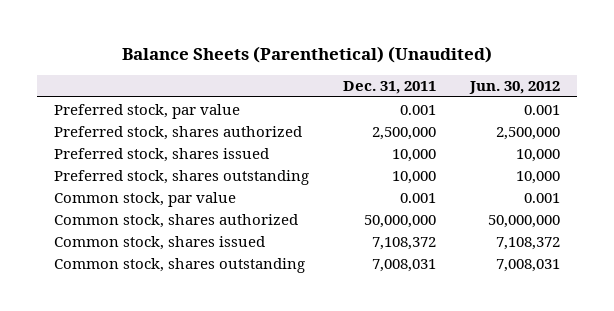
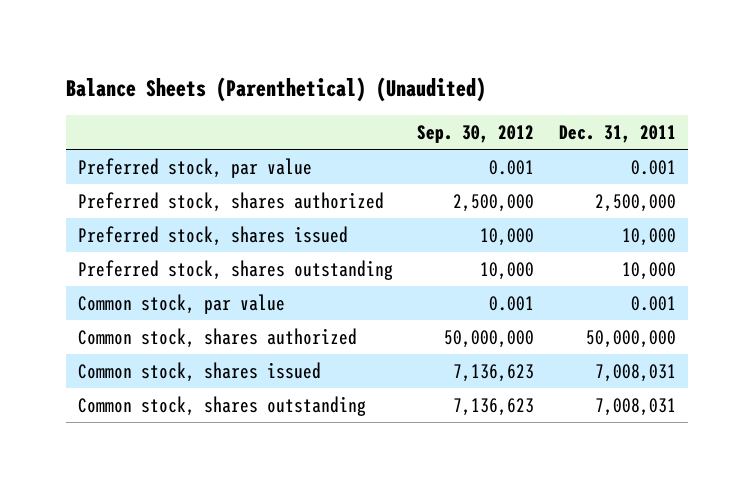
- | Dec. 31, 2011 | Jun. 30, 2012
+ | Sep. 30, 2012 | Dec. 31, 2011
- Common stock, shares issued | 7,108,372 | 7,108,372
+ Common stock, shares issued | 7,136,623 | 7,008,031

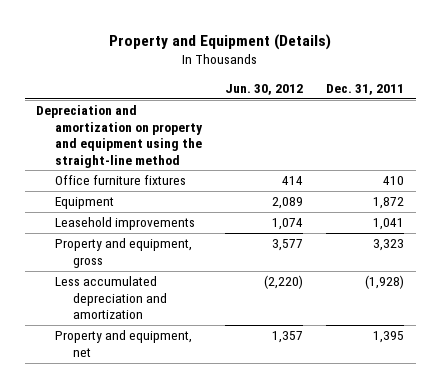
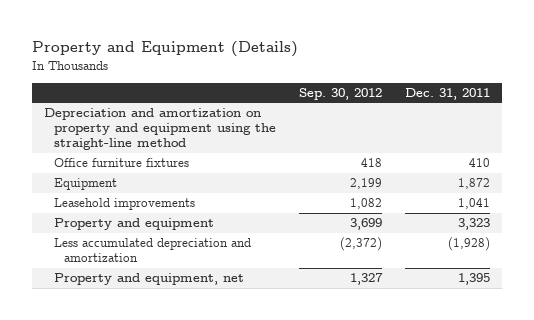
- | Jun. 30, 2012 | Dec. 31, 2011
+ | Sep. 30, 2012 | Dec. 31, 2011
- Property and equipment, gross | 3,577 | 3,323
+ Property and equipment | 3,699 | 3,323

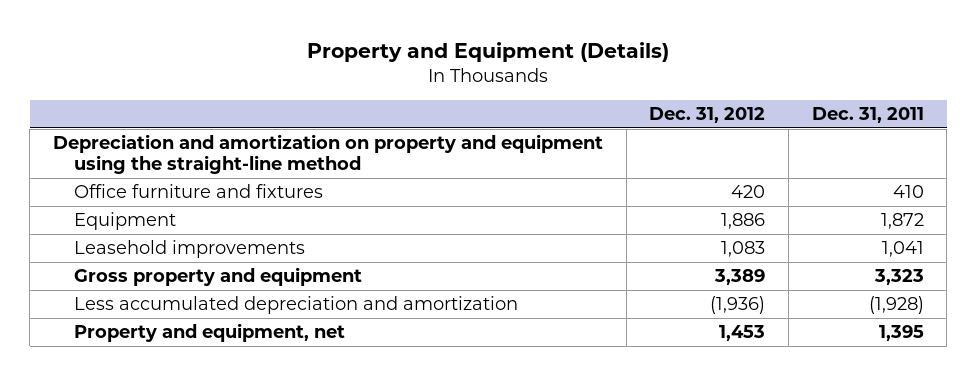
- | Sep. 30, 2012 | Dec. 31, 2011
+ | Dec. 31, 2012 | Dec. 31, 2011
- Office furniture fixtures | 418 | 410
+ Office furniture and fixtures | 420 | 410
- Property and equipment | 3,699 | 3,323
+ Gross property and equipment | 3,389 | 3,323

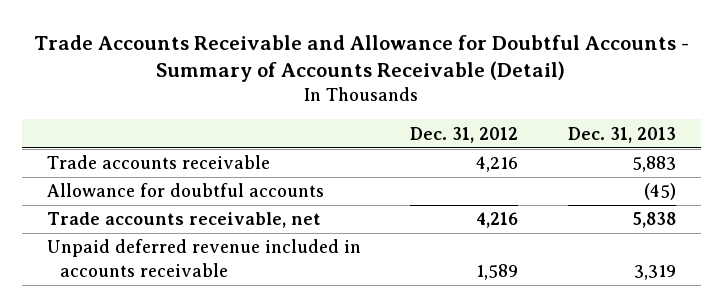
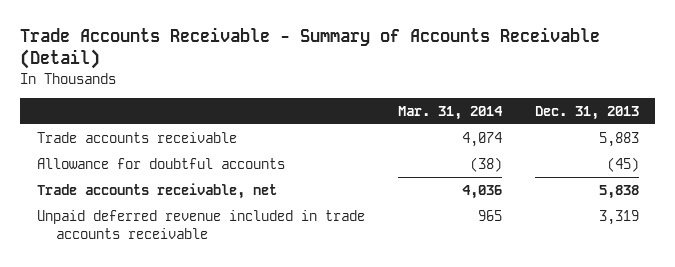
- Trade Accounts Receivable and Allowance for Doubtful Accounts - Summary of Accounts Receivable (Detail)
+ Trade Accounts Receivable - Summary of Accounts Receivable (Detail)
- | Dec. 31, 2012 | Dec. 31, 2013
+ | Mar. 31, 2014 | Dec. 31, 2013
- Unpaid deferred revenue included in accounts receivable | 1,589 | 3,319
+ Unpaid deferred revenue included in trade accounts receivable | 965 | 3,319

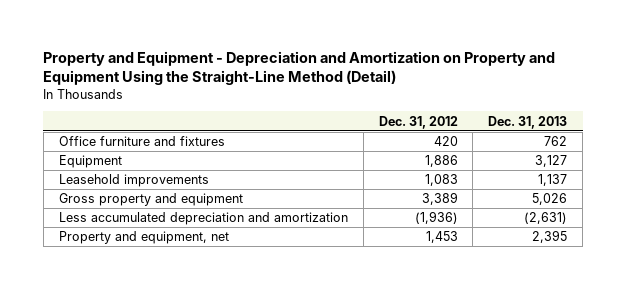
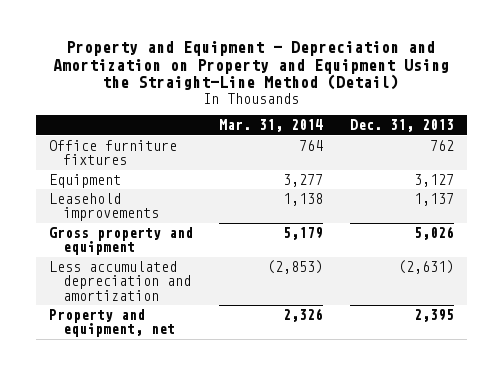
- | Dec. 31, 2012 | Dec. 31, 2013
+ | Mar. 31, 2014 | Dec. 31, 2013
- Office furniture and fixtures | 420 | 762
+ Office furniture fixtures | 764 | 762

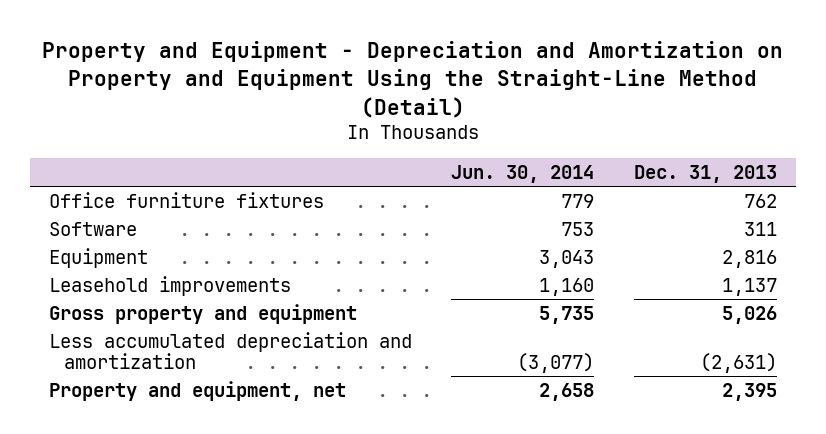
- | Mar. 31, 2014 | Dec. 31, 2013
+ | Jun. 30, 2014 | Dec. 31, 2013
- Equipment | 3,277 | 3,127
+ Software | 753 | 311
+ Equipment | 3,043 | 2,816

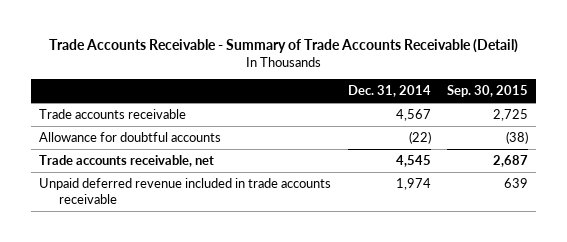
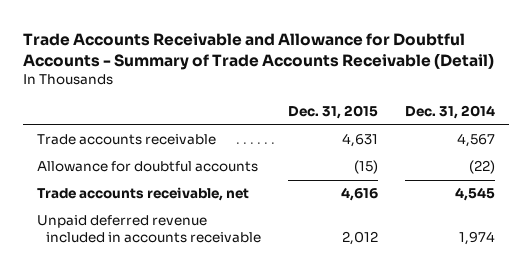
- Trade Accounts Receivable - Summary of Trade Accounts Receivable (Detail)
+ Trade Accounts Receivable and Allowance for Doubtful Accounts - Summary of Trade Accounts Receivable (Detail)
- | Dec. 31, 2014 | Sep. 30, 2015
+ | Dec. 31, 2015 | Dec. 31, 2014
- Unpaid deferred revenue included in trade accounts receivable | 1,974 | 639
+ Unpaid deferred revenue included in accounts receivable | 2,012 | 1,974

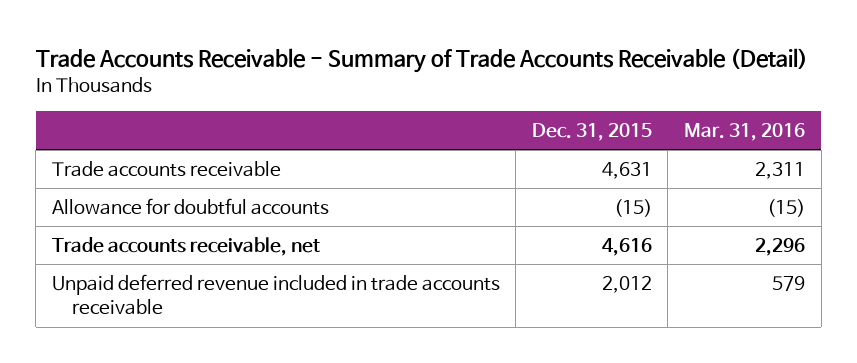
- Trade Accounts Receivable and Allowance for Doubtful Accounts - Summary of Trade Accounts Receivable (Detail)
+ Trade Accounts Receivable - Summary of Trade Accounts Receivable (Detail)
- | Dec. 31, 2015 | Dec. 31, 2014
+ | Dec. 31, 2015 | Mar. 31, 2016
- Unpaid deferred revenue included in accounts receivable | 2,012 | 1,974
+ Unpaid deferred revenue included in trade accounts receivable | 2,012 | 579

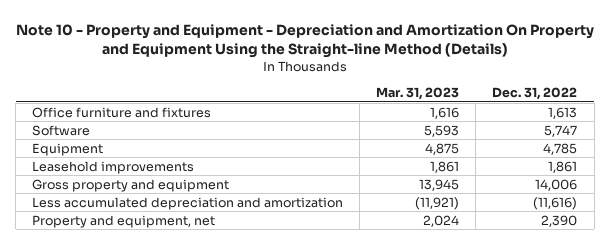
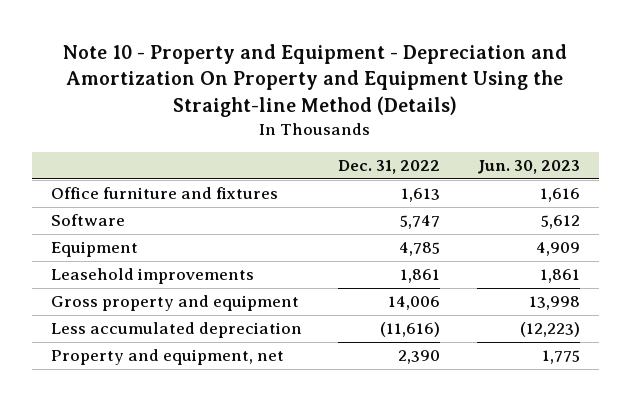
- | Mar. 31, 2023 | Dec. 31, 2022
+ | Dec. 31, 2022 | Jun. 30, 2023
- Less accumulated depreciation and amortization | (11,921) | (11,616)
+ Less accumulated depreciation | (11,616) | (12,223)

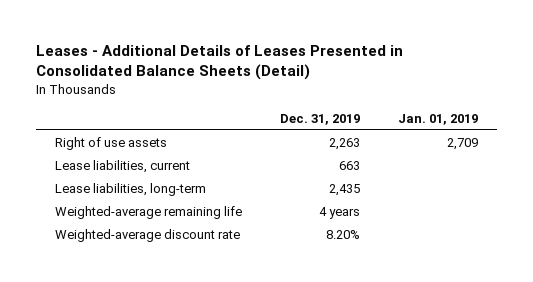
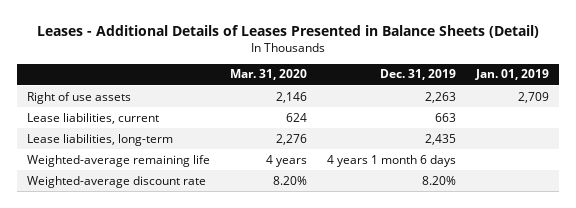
- Leases - Additional Details of Leases Presented in Consolidated Balance Sheets (Detail)
+ Leases - Additional Details of Leases Presented in Balance Sheets (Detail)
- | Dec. 31, 2019 | Jan. 01, 2019
+ | Mar. 31, 2020 | Dec. 31, 2019 | Jan. 01, 2019
- Weighted-average remaining life | 4 years |
+ Weighted-average remaining life | 4 years | 4 years 1 month 6 days |

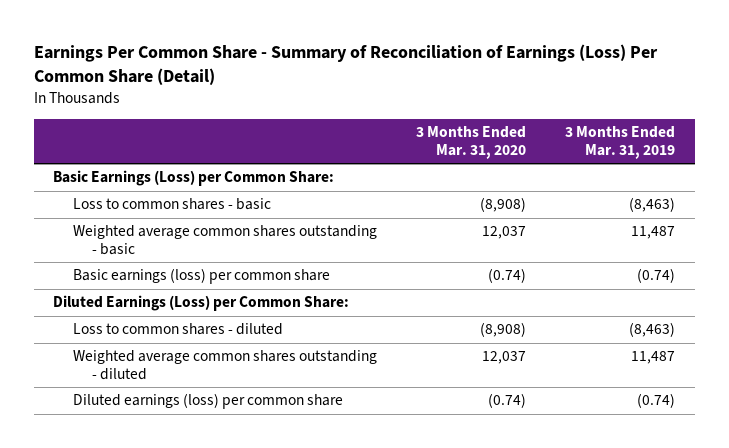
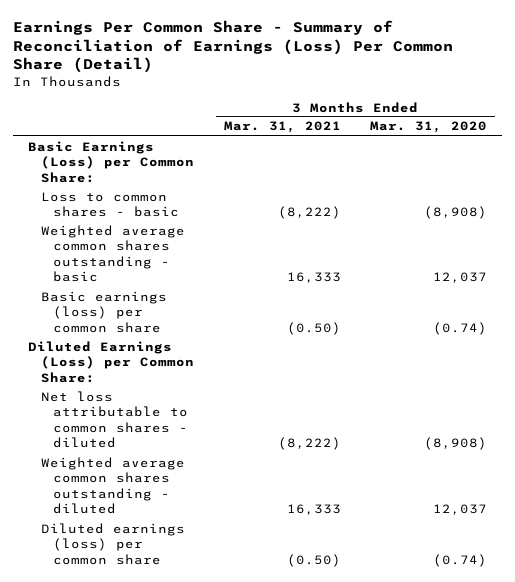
- | 3 Months Ended Mar. 31, 2020 | 3 Months Ended Mar. 31, 2019
+ | 3 Months Ended Mar. 31, 2021 | 3 Months Ended Mar. 31, 2020
- Loss to common shares - diluted | (8,908) | (8,463)
+ Net loss attributable to common shares - diluted | (8,222) | (8,908)

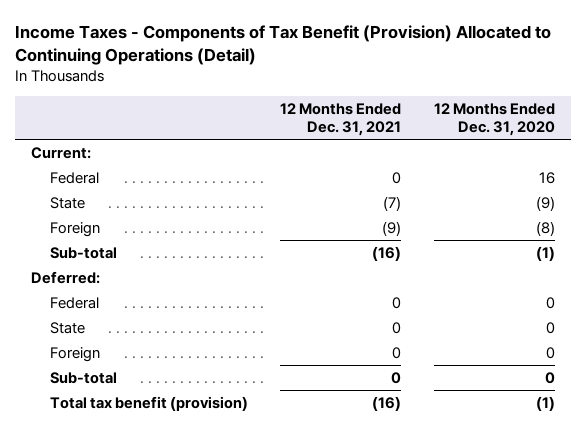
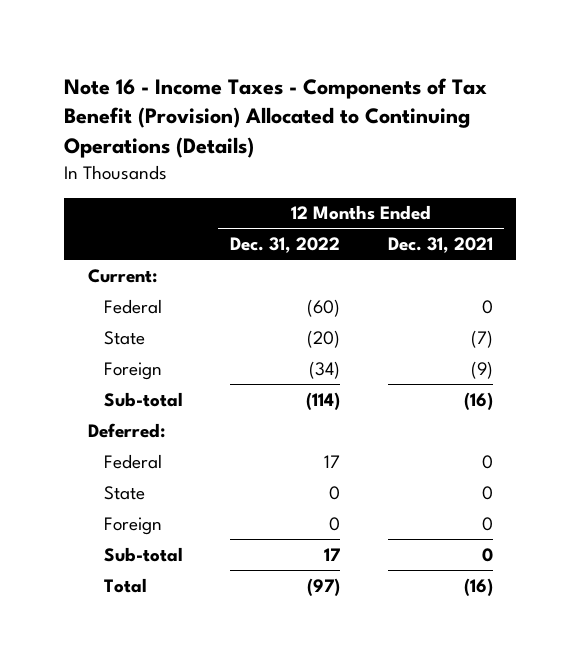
- Income Taxes - Components of Tax Benefit (Provision) Allocated to Continuing Operations (Detail)
+ Note 16 - Income Taxes - Components of Tax Benefit (Provision) Allocated to Continuing Operations (Details)
- | 12 Months Ended Dec. 31, 2021 | 12 Months Ended Dec. 31, 2020
+ | 12 Months Ended Dec. 31, 2022 | 12 Months Ended Dec. 31, 2021
- Total tax benefit (provision) | (16) | (1)
+ Total | (97) | (16)

